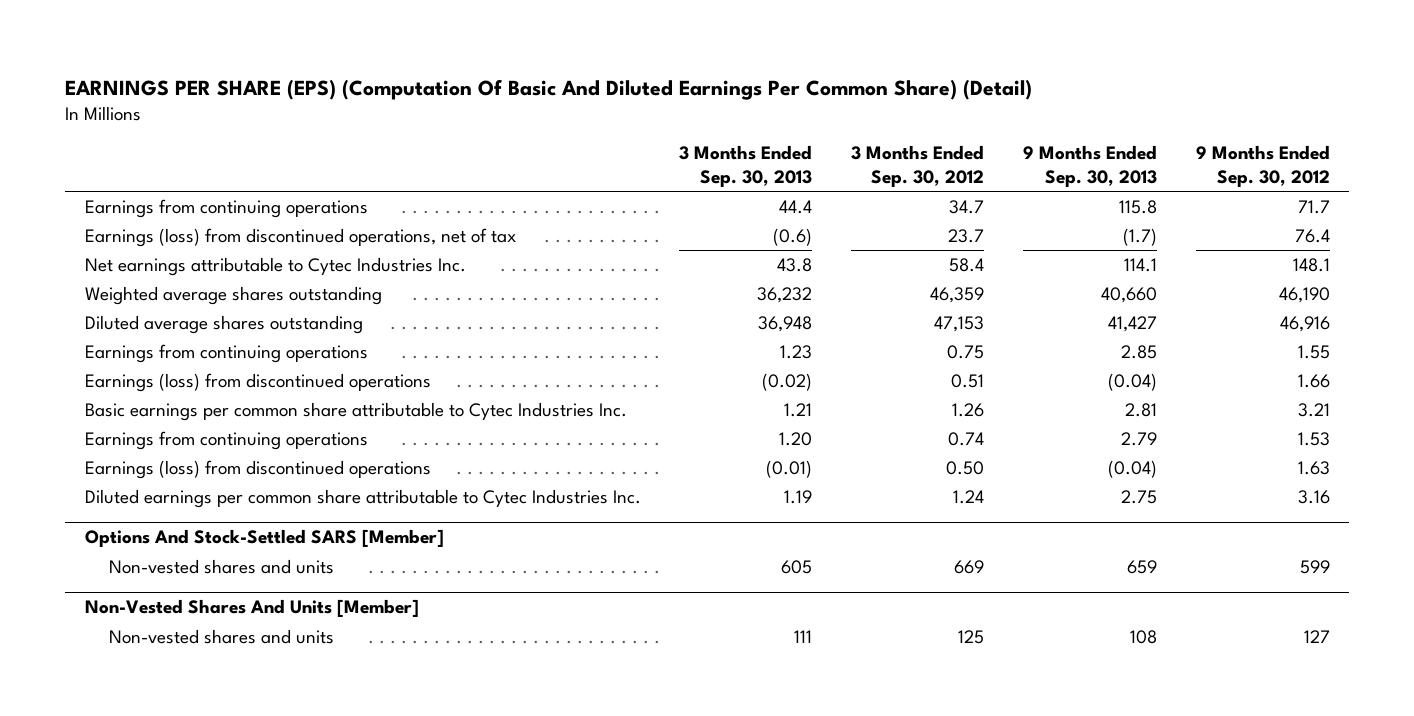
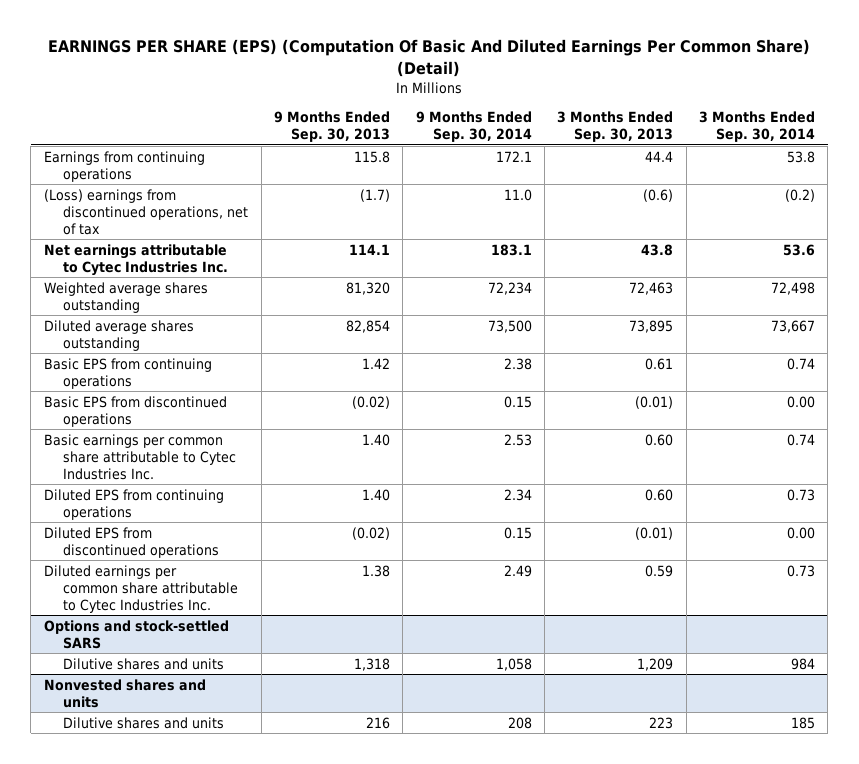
- | 3 Months Ended Sep. 30, 2013 | 3 Months Ended Sep. 30, 2012 | 9 Months Ended Sep. 30, 2013 | 9 Months Ended Sep. 30, 2012
+ | 9 Months Ended Sep. 30, 2013 | 9 Months Ended Sep. 30, 2014 | 3 Months Ended Sep. 30, 2013 | 3 Months Ended Sep. 30, 2014
- Earnings (loss) from discontinued operations, net of tax | (0.6) | 23.7 | (1.7) | 76.4
+ (Loss) earnings from discontinued operations, net of tax | (1.7) | 11.0 | (0.6) | (0.2)
- Weighted average shares outstanding | 36,232 | 46,359 | 40,660 | 46,190
- Diluted average shares outstanding | 36,948 | 47,153 | 41,427 | 46,916
- Earnings from continuing operations | 1.23 | 0.75 | 2.85 | 1.55
- Earnings (loss) from discontinued operations | (0.02) | 0.51 | (0.04) | 1.66
- Basic earnings per common share attributable to Cytec Industries Inc. | 1.21 | 1.26 | 2.81 | 3.21
- Earnings from continuing operations | 1.20 | 0.74 | 2.79 | 1.53
- Earnings (loss) from discontinued operations | (0.01) | 0.50 | (0.04) | 1.63
- Diluted earnings per common share attributable to Cytec Industries Inc. | 1.19 | 1.24 | 2.75 | 3.16
- Options And Stock-Settled SARS [Member]
- Non-vested shares and units | 605 | 669 | 659 | 599
- Non-Vested Shares And Units [Member]
- Non-vested shares and units | 111 | 125 | 108 | 127
+ Weighted average shares outstanding | 81,320 | 72,234 | 72,463 | 72,498
+ Diluted average shares outstanding | 82,854 | 73,500 | 73,895 | 73,667
+ Basic EPS from continuing operations | 1.42 | 2.38 | 0.61 | 0.74
+ Basic EPS from discontinued operations | (0.02) | 0.15 | (0.01) | 0.00
+ Basic earnings per common share attributable to Cytec Industries Inc. | 1.40 | 2.53 | 0.60 | 0.74
+ Diluted EPS from continuing operations | 1.40 | 2.34 | 0.60 | 0.73
+ Diluted EPS from discontinued operations | (0.02) | 0.15 | (0.01) | 0.00
+ Diluted earnings per common share attributable to Cytec Industries Inc. | 1.38 | 2.49 | 0.59 | 0.73
+ Options and stock-settled SARS
+ Dilutive shares and units | 1,318 | 1,058 | 1,209 | 984
+ Nonvested shares and units
+ Dilutive shares and units | 216 | 208 | 223 | 185

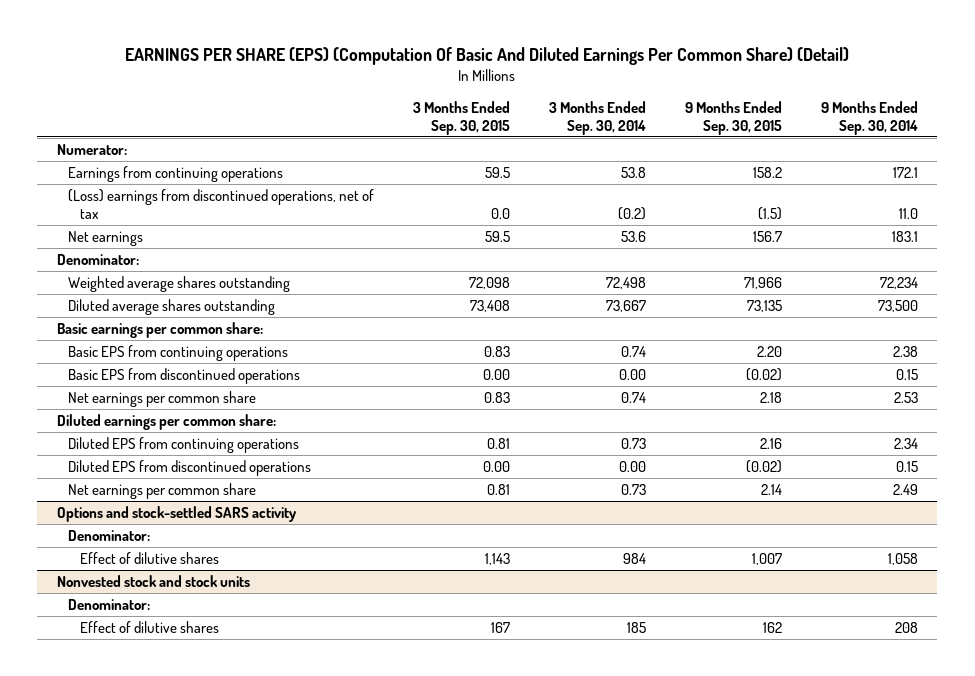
- | 9 Months Ended Sep. 30, 2013 | 9 Months Ended Sep. 30, 2014 | 3 Months Ended Sep. 30, 2013 | 3 Months Ended Sep. 30, 2014
+ | 3 Months Ended Sep. 30, 2015 | 3 Months Ended Sep. 30, 2014 | 9 Months Ended Sep. 30, 2015 | 9 Months Ended Sep. 30, 2014
+ Numerator:
- Net earnings attributable to Cytec Industries Inc. | 114.1 | 183.1 | 43.8 | 53.6
+ Net earnings | 59.5 | 53.6 | 156.7 | 183.1
+ Denominator:
+ Basic earnings per common share:
- Basic earnings per common share attributable to Cytec Industries Inc. | 1.40 | 2.53 | 0.60 | 0.74
+ Net earnings per common share | 0.83 | 0.74 | 2.18 | 2.53
+ Diluted earnings per common share:
- Diluted earnings per common share attributable to Cytec Industries Inc. | 1.38 | 2.49 | 0.59 | 0.73
- Options and stock-settled SARS
- Dilutive shares and units | 1,318 | 1,058 | 1,209 | 984
- Nonvested shares and units
- Dilutive shares and units | 216 | 208 | 223 | 185
+ Net earnings per common share | 0.81 | 0.73 | 2.14 | 2.49
+ Options and stock-settled SARS activity
+ Denominator:
+ Effect of dilutive shares | 1,143 | 984 | 1,007 | 1,058
+ Nonvested stock and stock units
+ Denominator:
+ Effect of dilutive shares | 167 | 185 | 162 | 208

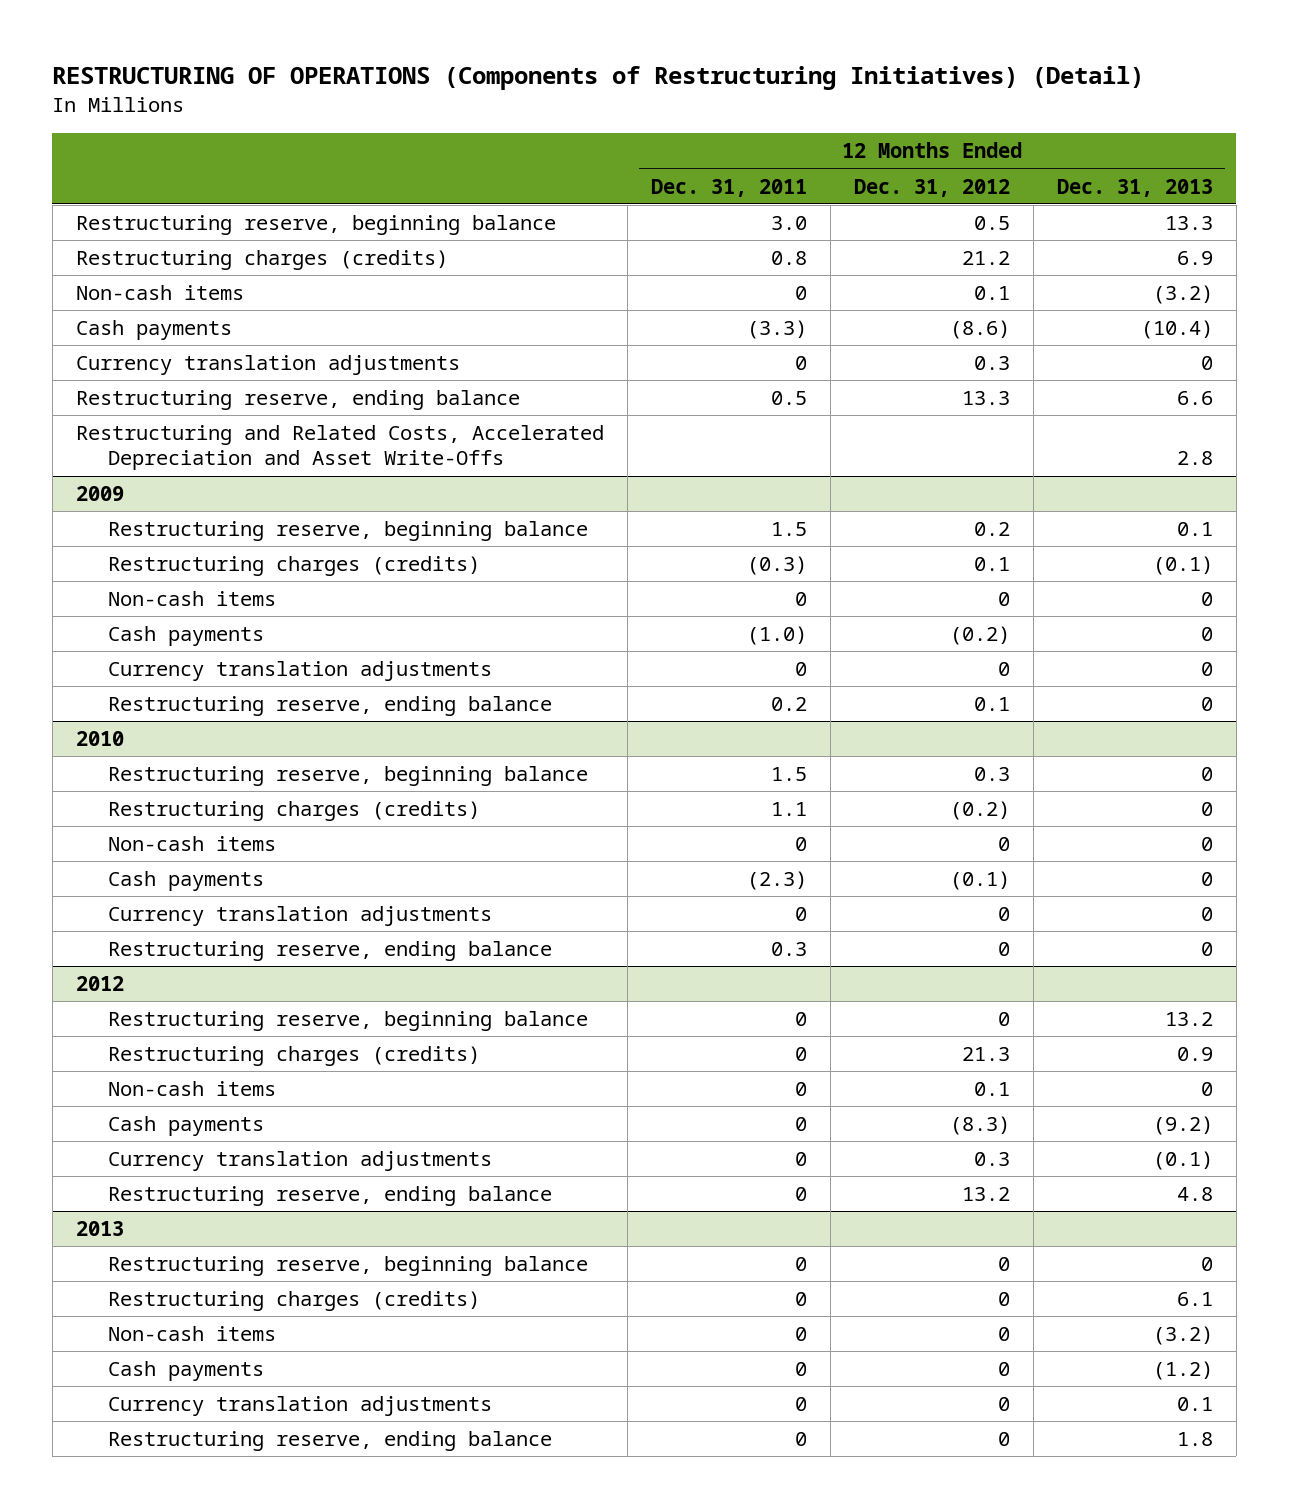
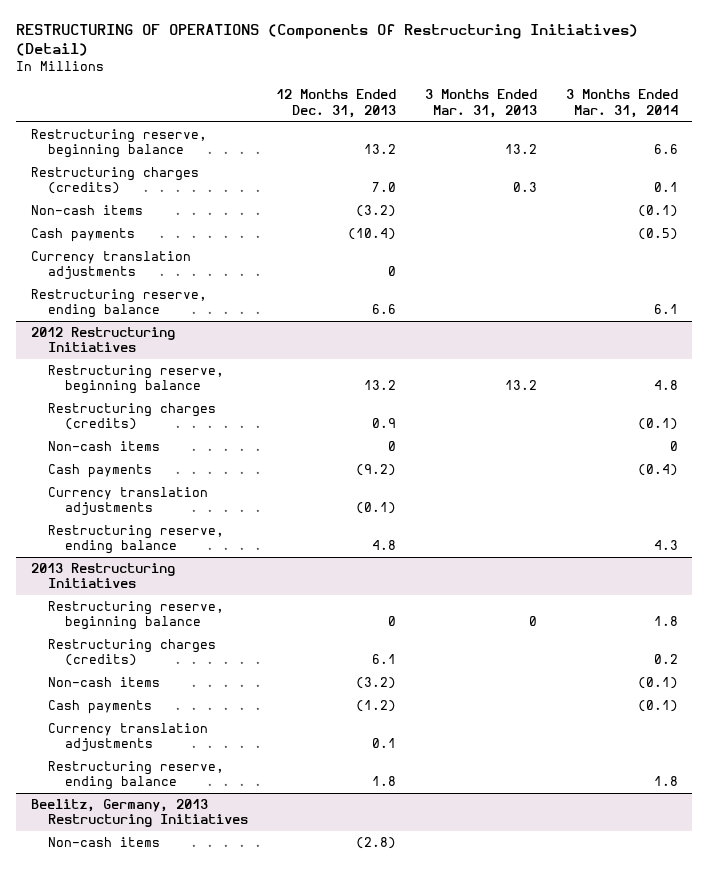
- RESTRUCTURING OF OPERATIONS (Components of Restructuring Initiatives) (Detail)
+ RESTRUCTURING OF OPERATIONS (Components Of Restructuring Initiatives) (Detail)
- | 12 Months Ended Dec. 31, 2011 | 12 Months Ended Dec. 31, 2012 | 12 Months Ended Dec. 31, 2013
+ | 12 Months Ended Dec. 31, 2013 | 3 Months Ended Mar. 31, 2013 | 3 Months Ended Mar. 31, 2014
- Restructuring reserve, beginning balance | 3.0 | 0.5 | 13.3
- Restructuring charges (credits) | 0.8 | 21.2 | 6.9
+ Restructuring reserve, beginning balance | 13.2 | 13.2 | 6.6
+ Restructuring charges (credits) | 7.0 | 0.3 | 0.1
- Restructuring and Related Costs, Accelerated Depreciation and Asset Write-Offs | | | 2.8
- 2009
- Restructuring reserve, beginning balance | 1.5 | 0.2 | 0.1
- Restructuring charges (credits) | (0.3) | 0.1 | (0.1)
- Non-cash items | 0 | 0 | 0
- Cash payments | (1.0) | (0.2) | 0
- Currency translation adjustments | 0 | 0 | 0
- Restructuring reserve, ending balance | 0.2 | 0.1 | 0
- 2010
- Restructuring reserve, beginning balance | 1.5 | 0.3 | 0
- Restructuring charges (credits) | 1.1 | (0.2) | 0
- Non-cash items | 0 | 0 | 0
- Cash payments | (2.3) | (0.1) | 0
- Currency translation adjustments | 0 | 0 | 0
- Restructuring reserve, ending balance | 0.3 | 0 | 0
- 2012
+ 2012 Restructuring Initiatives
- 2013
+ 2013 Restructuring Initiatives
+ Beelitz, Germany, 2013 Restructuring Initiatives
+ Non-cash items | (2.8) | |

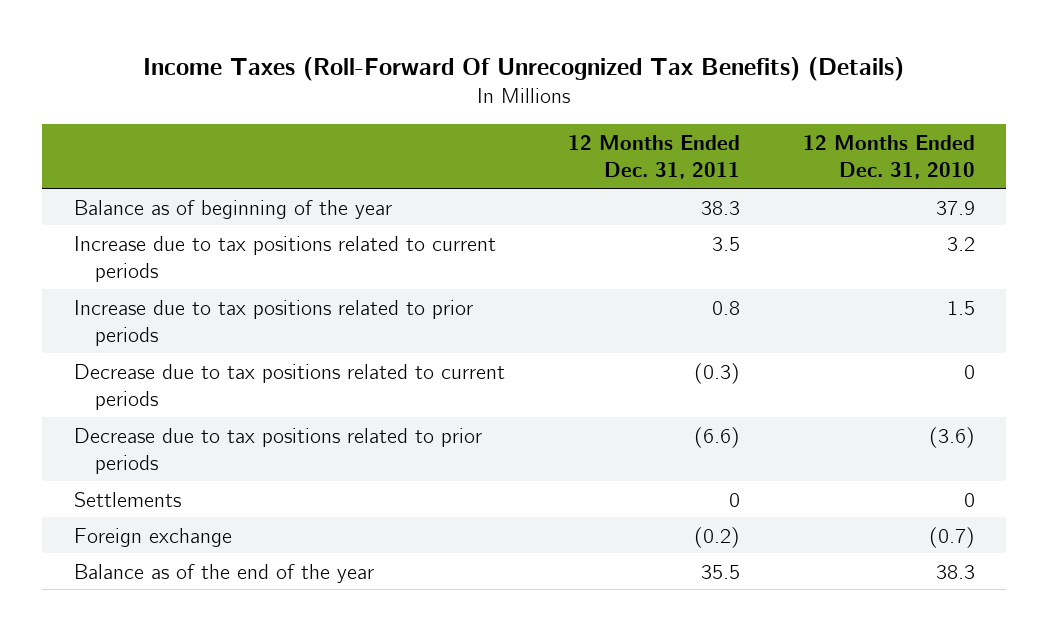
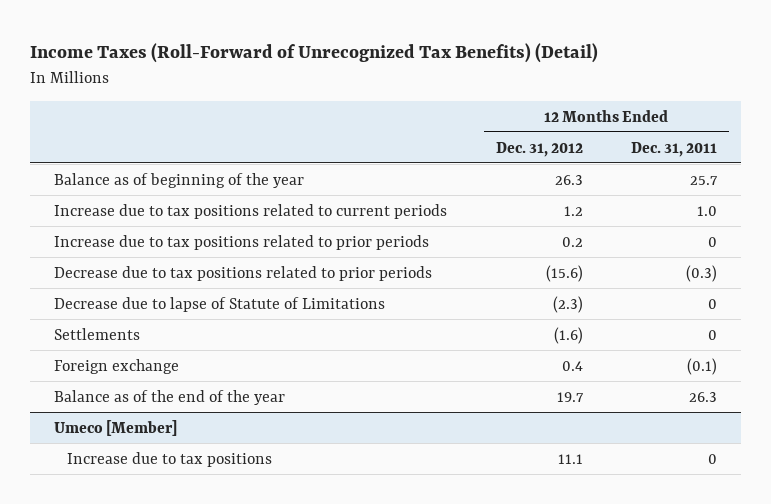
- Income Taxes (Roll-Forward Of Unrecognized Tax Benefits) (Details)
+ Income Taxes (Roll-Forward of Unrecognized Tax Benefits) (Detail)
- | 12 Months Ended Dec. 31, 2011 | 12 Months Ended Dec. 31, 2010
+ | 12 Months Ended Dec. 31, 2012 | 12 Months Ended Dec. 31, 2011
- Balance as of beginning of the year | 38.3 | 37.9
- Increase due to tax positions related to current periods | 3.5 | 3.2
- Increase due to tax positions related to prior periods | 0.8 | 1.5
- Decrease due to tax positions related to current periods | (0.3) | 0
- Decrease due to tax positions related to prior periods | (6.6) | (3.6)
+ Balance as of beginning of the year | 26.3 | 25.7
+ Increase due to tax positions related to current periods | 1.2 | 1.0
+ Increase due to tax positions related to prior periods | 0.2 | 0
+ Decrease due to tax positions related to prior periods | (15.6) | (0.3)
+ Decrease due to lapse of Statute of Limitations | (2.3) | 0
- Foreign exchange | (0.2) | (0.7)
- Balance as of the end of the year | 35.5 | 38.3
+ Foreign exchange | 0.4 | (0.1)
+ Balance as of the end of the year | 19.7 | 26.3
+ Umeco [Member]
+ Increase due to tax positions | 11.1 | 0

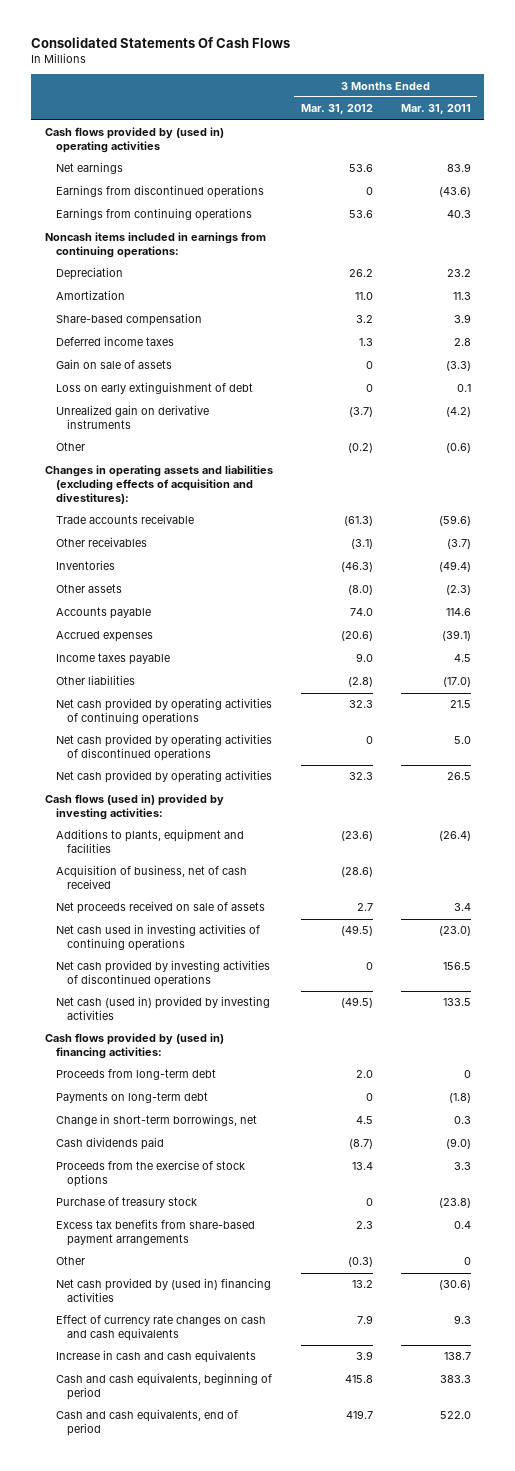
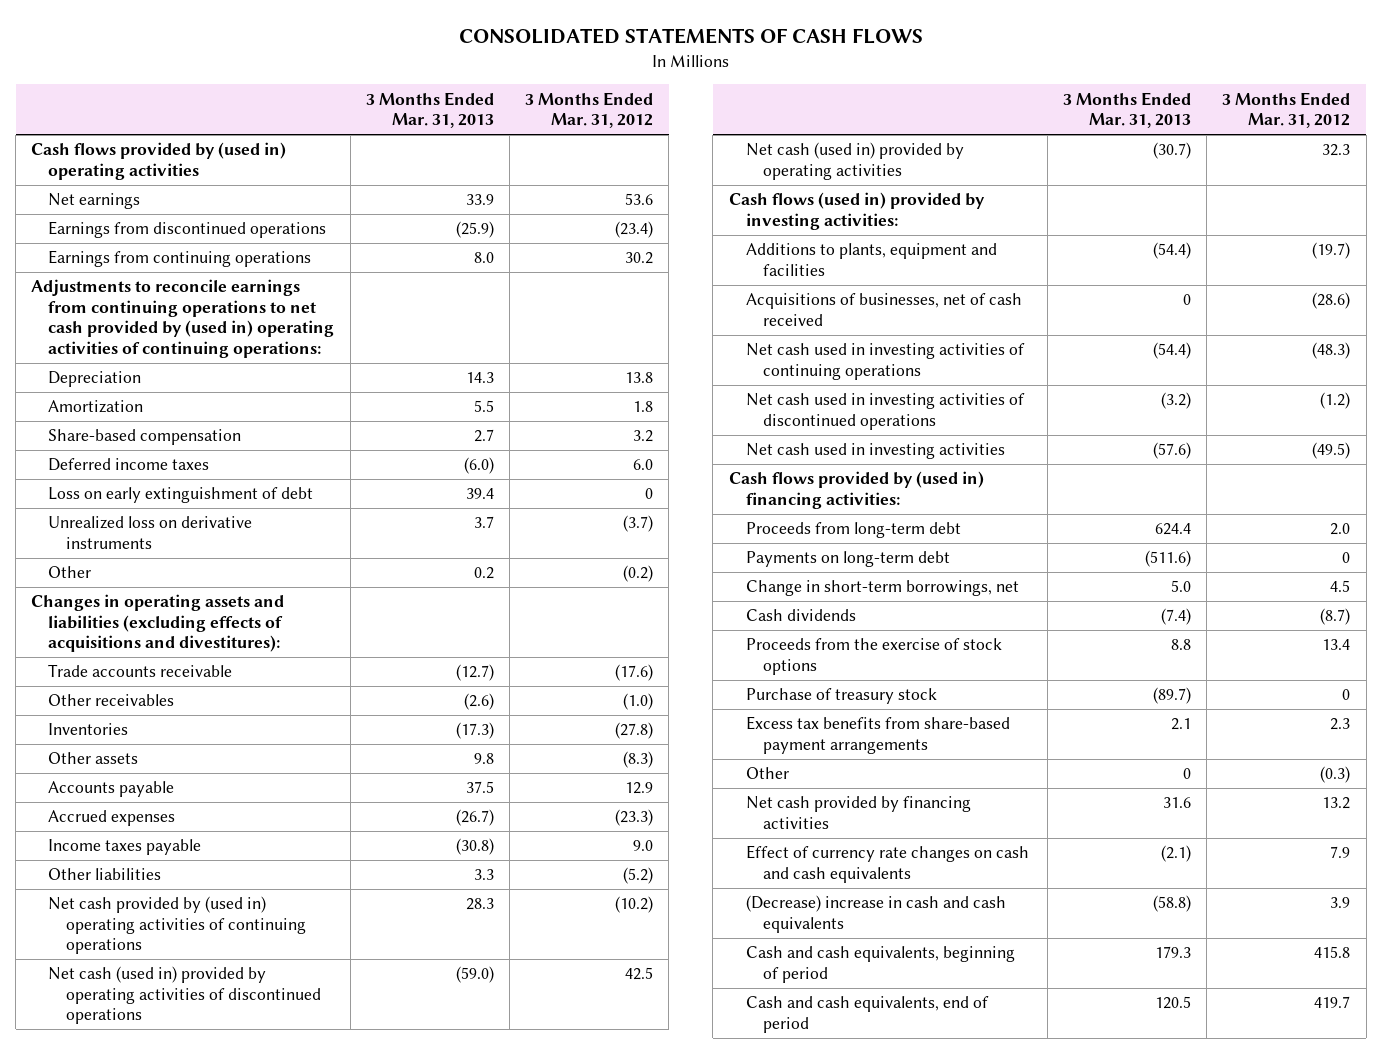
- Consolidated Statements Of Cash Flows
+ CONSOLIDATED STATEMENTS OF CASH FLOWS
- | 3 Months Ended Mar. 31, 2012 | 3 Months Ended Mar. 31, 2011
+ | 3 Months Ended Mar. 31, 2013 | 3 Months Ended Mar. 31, 2012
- Earnings from discontinued operations | 0 | (43.6)
- Earnings from continuing operations | 53.6 | 40.3
- Noncash items included in earnings from continuing operations:
- Depreciation | 26.2 | 23.2
- Amortization | 11.0 | 11.3
+ Earnings from discontinued operations | (25.9) | (23.4)
+ Earnings from continuing operations | 8.0 | 30.2
+ Adjustments to reconcile earnings from continuing operations to net cash provided by (used in) operating activities of continuing operations:
+ Depreciation | 14.3 | 13.8
+ Amortization | 5.5 | 1.8
- Deferred income taxes | 1.3 | 2.8
- Gain on sale of assets | 0 | (3.3)
+ Deferred income taxes | (6.0) | 6.0
- Unrealized gain on derivative instruments | (3.7) | (4.2)
+ Unrealized loss on derivative instruments | 3.7 | (3.7)
- Changes in operating assets and liabilities (excluding effects of acquisition and divestitures):
- Trade accounts receivable | (61.3) | (59.6)
- Other receivables | (3.1) | (3.7)
- Inventories | (46.3) | (49.4)
- Other assets | (8.0) | (2.3)
- Accounts payable | 74.0 | 114.6
- Accrued expenses | (20.6) | (39.1)
+ Changes in operating assets and liabilities (excluding effects of acquisitions and divestitures):
+ Trade accounts receivable | (12.7) | (17.6)
+ Other receivables | (2.6) | (1.0)
+ Inventories | (17.3) | (27.8)
+ Other assets | 9.8 | (8.3)
+ Accounts payable | 37.5 | 12.9
+ Accrued expenses | (26.7) | (23.3)
- Other liabilities | (2.8) | (17.0)
- Net cash provided by operating activities of continuing operations | 32.3 | 21.5
- Net cash provided by operating activities of discontinued operations | 0 | 5.0
- Net cash provided by operating activities | 32.3 | 26.5
+ Other liabilities | 3.3 | (5.2)
+ Net cash provided by (used in) operating activities of continuing operations | 28.3 | (10.2)
+ Net cash (used in) provided by operating activities of discontinued operations | (59.0) | 42.5
+ Net cash (used in) provided by operating activities | (30.7) | 32.3
- Additions to plants, equipment and facilities | (23.6) | (26.4)
- Acquisition of business, net of cash received | (28.6) |
- Net proceeds received on sale of assets | 2.7 | 3.4
- Net cash used in investing activities of continuing operations | (49.5) | (23.0)
- Net cash provided by investing activities of discontinued operations | 0 | 156.5
- Net cash (used in) provided by investing activities | (49.5) | 133.5
+ Additions to plants, equipment and facilities | (54.4) | (19.7)
+ Acquisitions of businesses, net of cash received | 0 | (28.6)
+ Net cash used in investing activities of continuing operations | (54.4) | (48.3)
+ Net cash used in investing activities of discontinued operations | (3.2) | (1.2)
+ Net cash used in investing activities | (57.6) | (49.5)
- Cash dividends paid | (8.7) | (9.0)
+ Cash dividends | (7.4) | (8.7)
- Net cash provided by (used in) financing activities | 13.2 | (30.6)
+ Net cash provided by financing activities | 31.6 | 13.2
- Increase in cash and cash equivalents | 3.9 | 138.7
+ (Decrease) increase in cash and cash equivalents | (58.8) | 3.9

